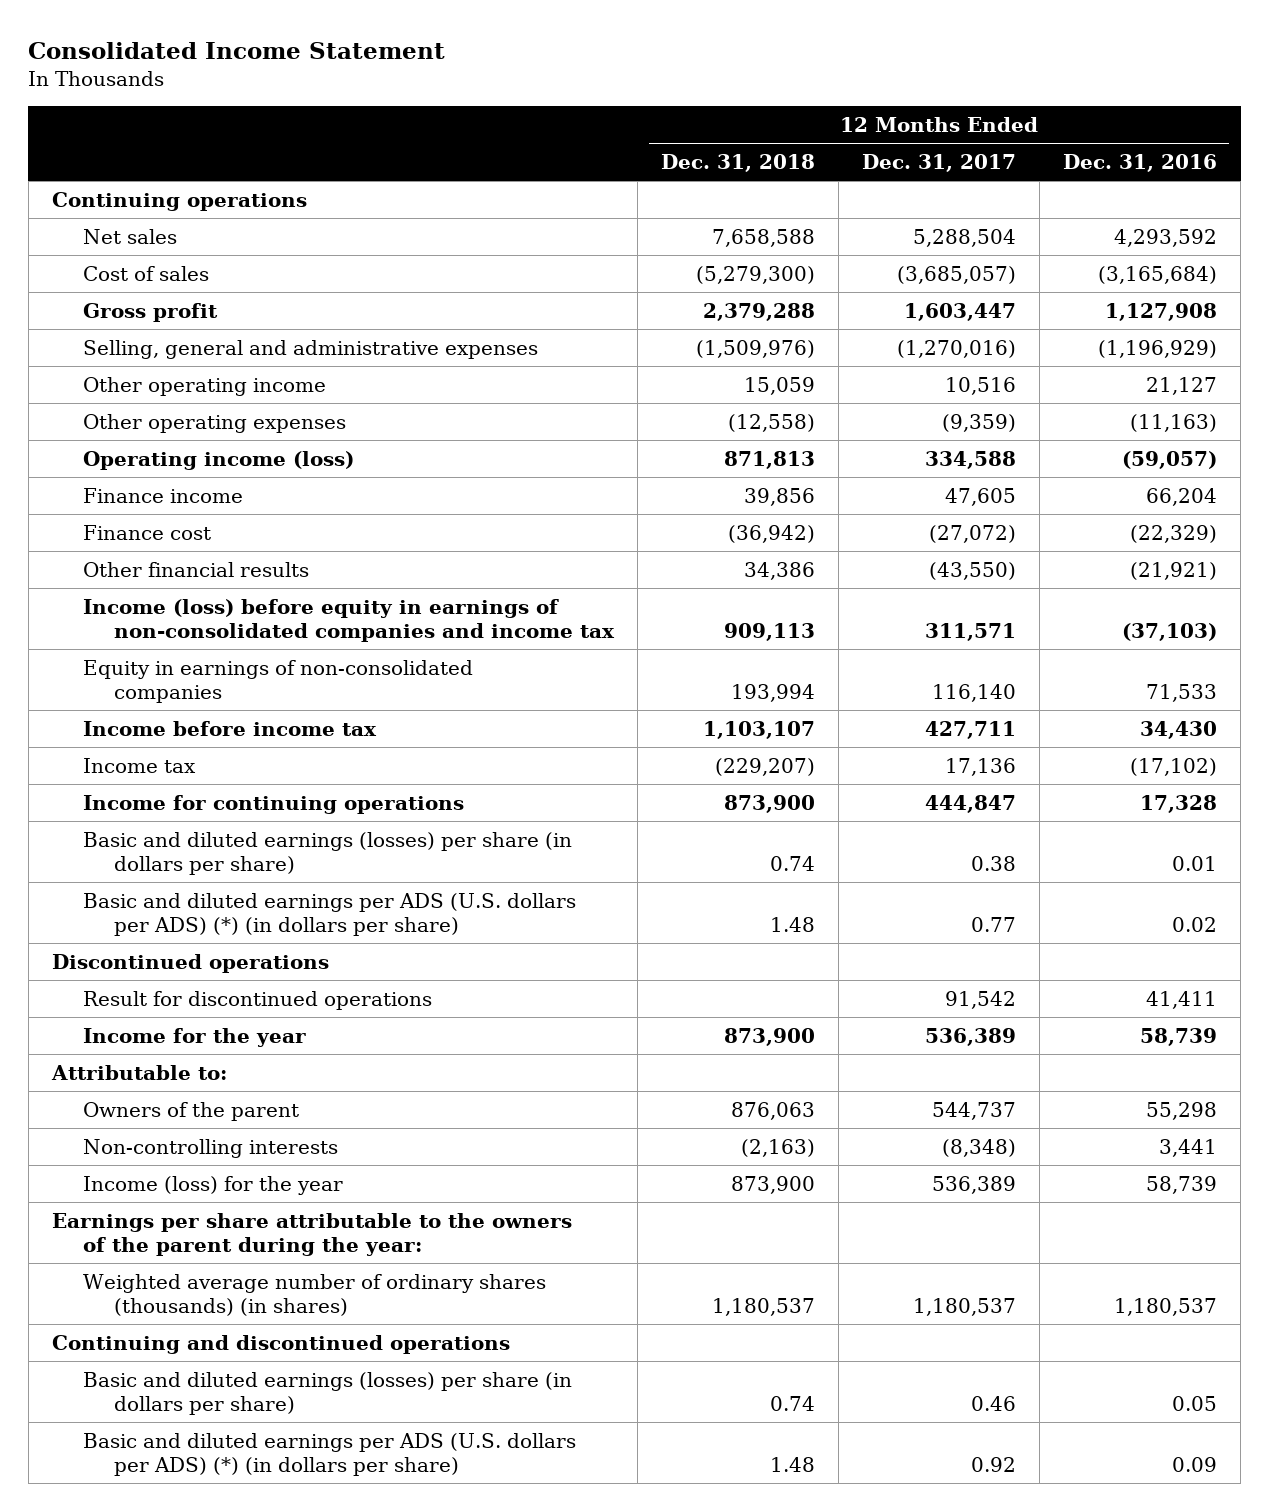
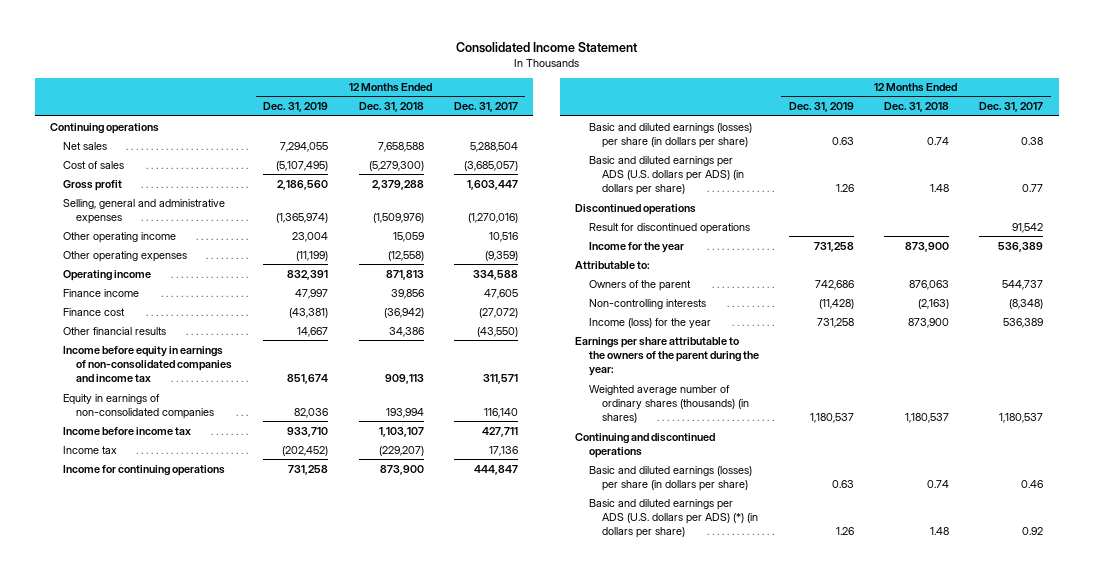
- | 12 Months Ended Dec. 31, 2018 | 12 Months Ended Dec. 31, 2017 | 12 Months Ended Dec. 31, 2016
+ | 12 Months Ended Dec. 31, 2019 | 12 Months Ended Dec. 31, 2018 | 12 Months Ended Dec. 31, 2017
- Operating income (loss) | 871,813 | 334,588 | (59,057)
+ Operating income | 832,391 | 871,813 | 334,588
- Income (loss) before equity in earnings of non-consolidated companies and income tax | 909,113 | 311,571 | (37,103)
+ Income before equity in earnings of non-consolidated companies and income tax | 851,674 | 909,113 | 311,571
- Basic and diluted earnings per ADS (U.S. dollars per ADS) (*) (in dollars per share) | 1.48 | 0.77 | 0.02
+ Basic and diluted earnings per ADS (U.S. dollars per ADS) (in dollars per share) | 1.26 | 1.48 | 0.77

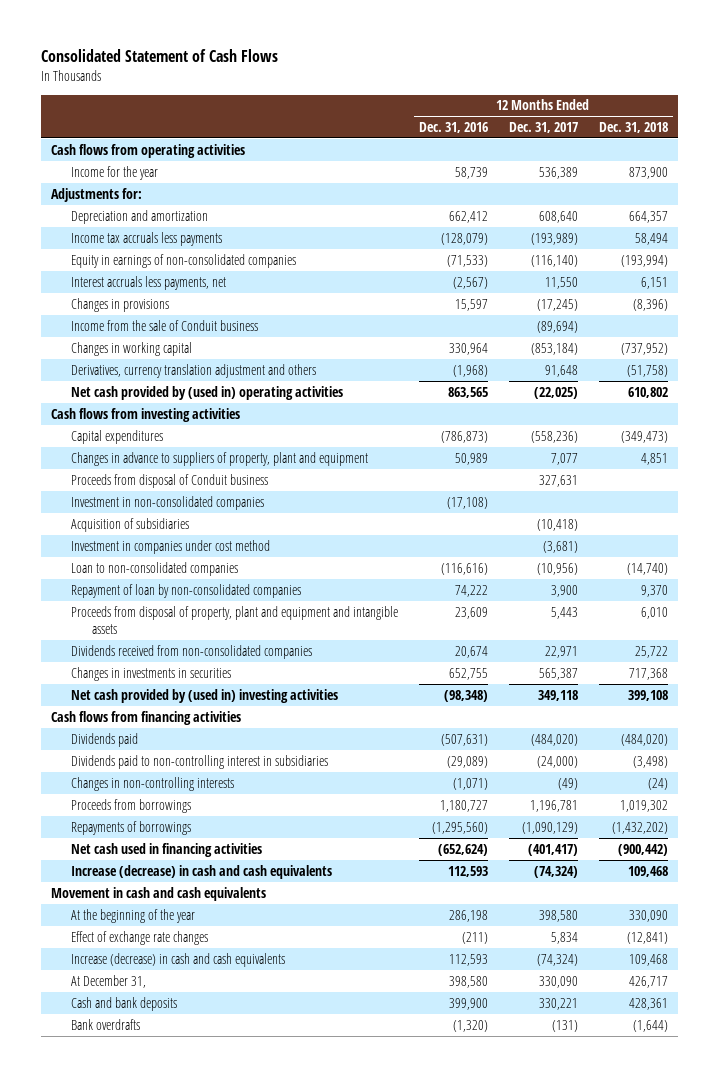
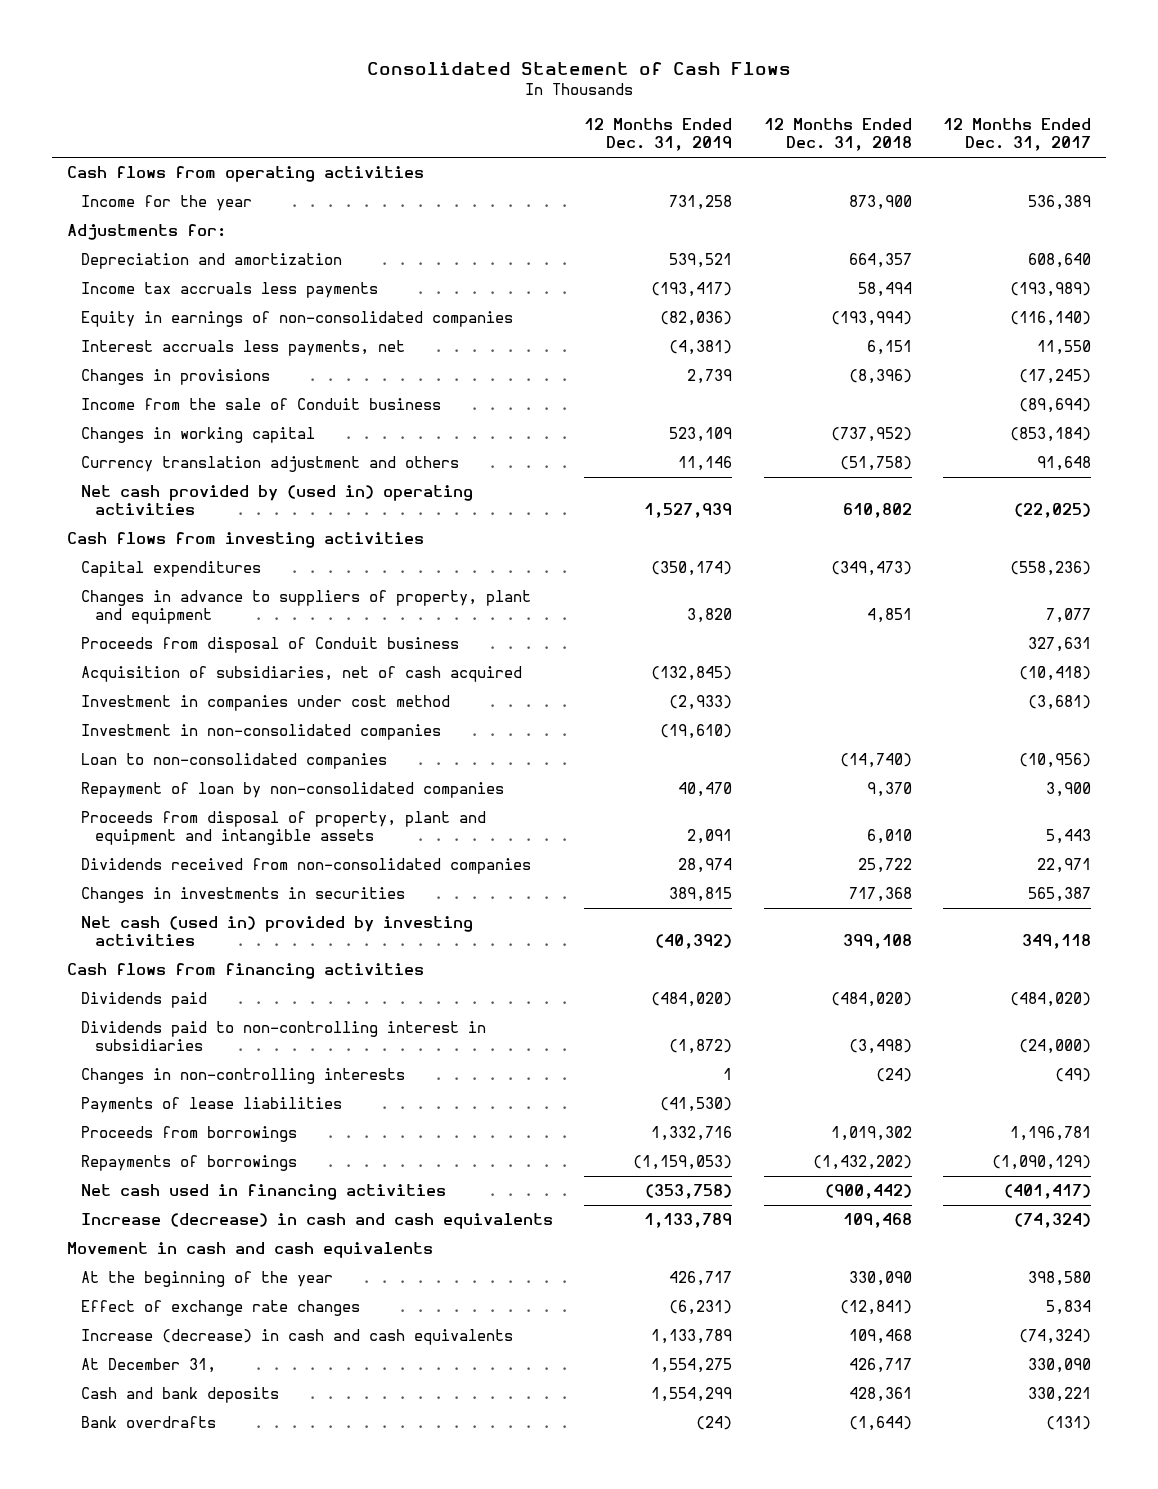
- | 12 Months Ended Dec. 31, 2016 | 12 Months Ended Dec. 31, 2017 | 12 Months Ended Dec. 31, 2018
+ | 12 Months Ended Dec. 31, 2019 | 12 Months Ended Dec. 31, 2018 | 12 Months Ended Dec. 31, 2017
- Derivatives, currency translation adjustment and others | (1,968) | 91,648 | (51,758)
+ Currency translation adjustment and others | 11,146 | (51,758) | 91,648
- Acquisition of subsidiaries | | (10,418) |
+ Acquisition of subsidiaries, net of cash acquired | (132,845) | | (10,418)
moved down: Investment in non-consolidated companies | (19,610) | |
- Net cash provided by (used in) investing activities | (98,348) | 349,118 | 399,108
+ Net cash (used in) provided by investing activities | (40,392) | 399,108 | 349,118
+ Payments of lease liabilities | (41,530) | |

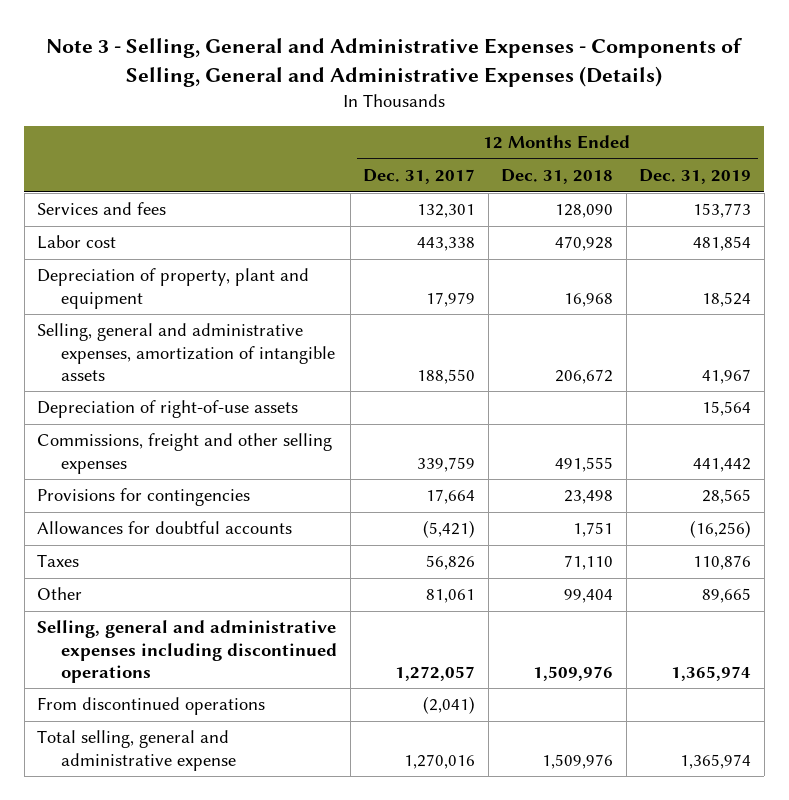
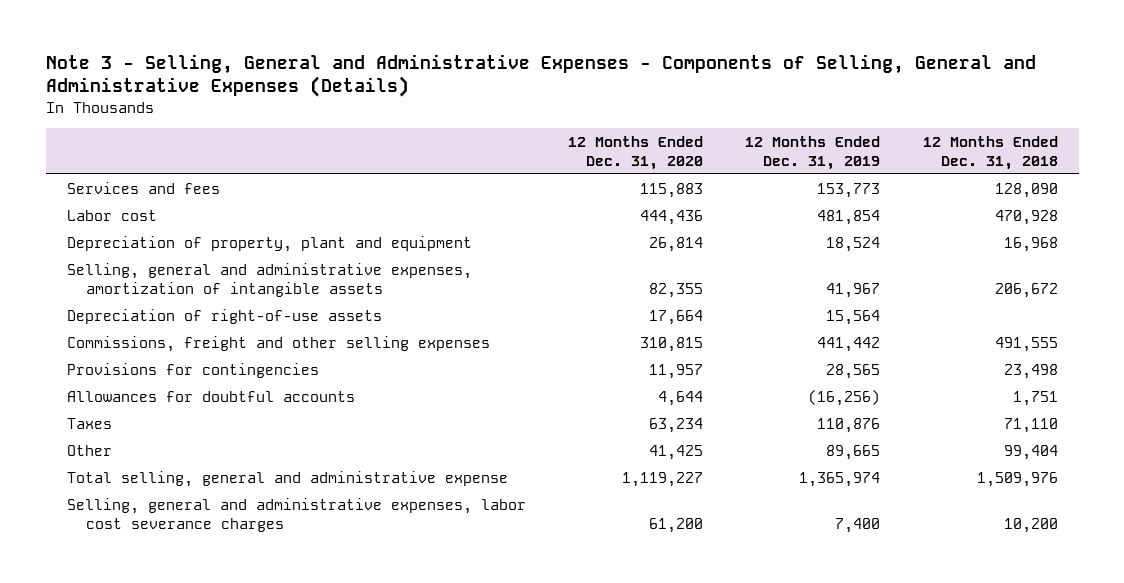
- | 12 Months Ended Dec. 31, 2017 | 12 Months Ended Dec. 31, 2018 | 12 Months Ended Dec. 31, 2019
+ | 12 Months Ended Dec. 31, 2020 | 12 Months Ended Dec. 31, 2019 | 12 Months Ended Dec. 31, 2018
- Selling, general and administrative expenses including discontinued operations | 1,272,057 | 1,509,976 | 1,365,974
- From discontinued operations | (2,041) | |
+ Selling, general and administrative expenses, labor cost severance charges | 61,200 | 7,400 | 10,200

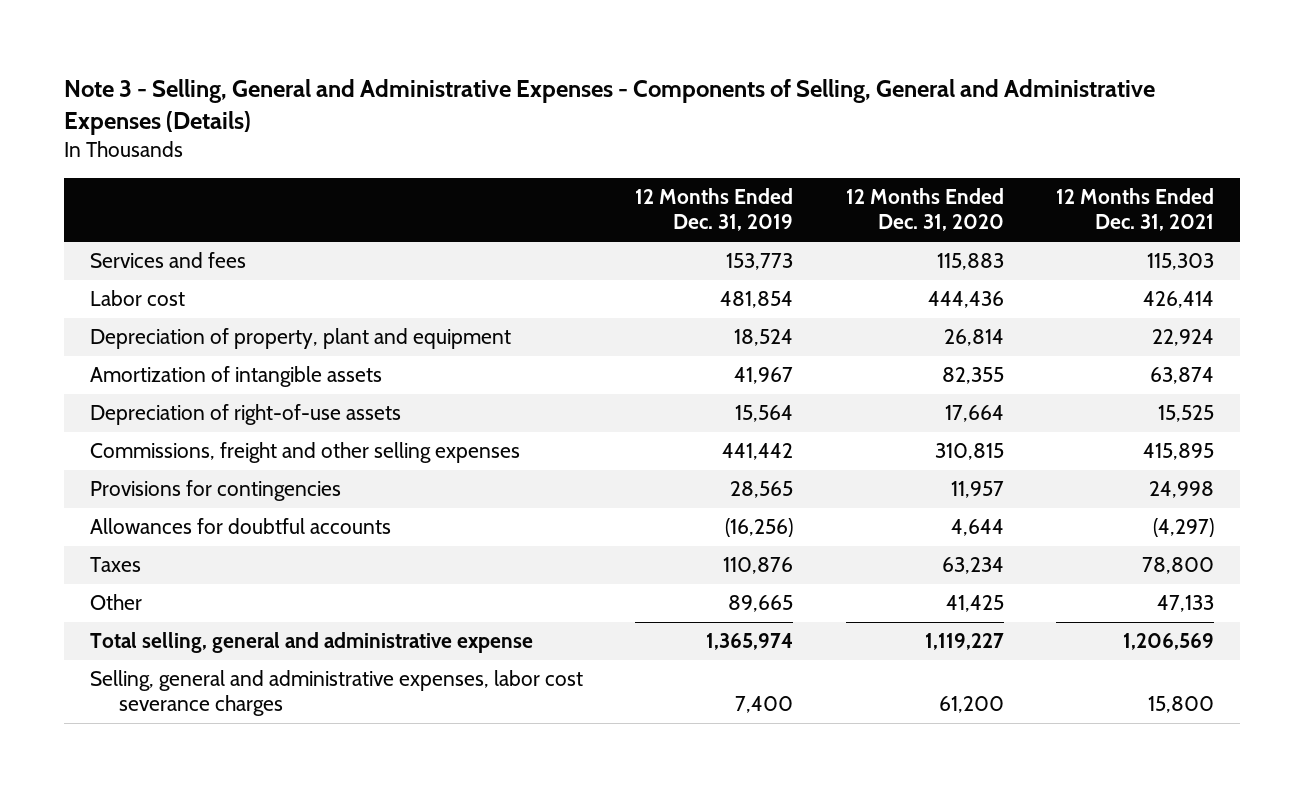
- | 12 Months Ended Dec. 31, 2020 | 12 Months Ended Dec. 31, 2019 | 12 Months Ended Dec. 31, 2018
+ | 12 Months Ended Dec. 31, 2019 | 12 Months Ended Dec. 31, 2020 | 12 Months Ended Dec. 31, 2021
- Selling, general and administrative expenses, amortization of intangible assets | 82,355 | 41,967 | 206,672
+ Amortization of intangible assets | 41,967 | 82,355 | 63,874

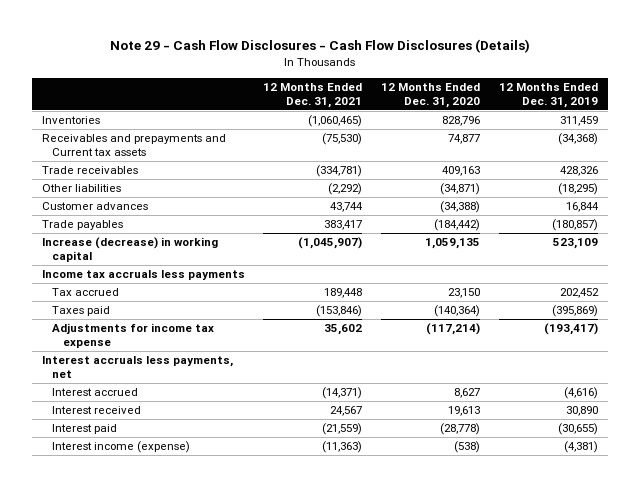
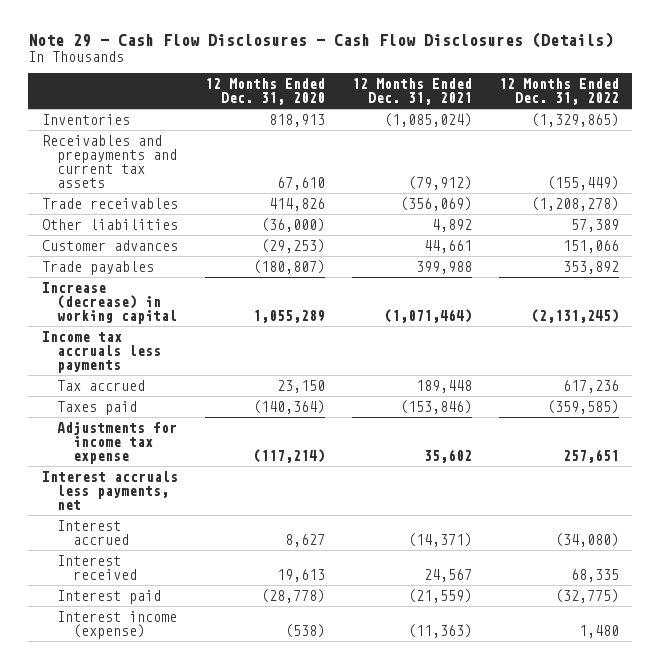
- | 12 Months Ended Dec. 31, 2021 | 12 Months Ended Dec. 31, 2020 | 12 Months Ended Dec. 31, 2019
+ | 12 Months Ended Dec. 31, 2020 | 12 Months Ended Dec. 31, 2021 | 12 Months Ended Dec. 31, 2022
- Inventories | (1,060,465) | 828,796 | 311,459
- Receivables and prepayments and Current tax assets | (75,530) | 74,877 | (34,368)
- Trade receivables | (334,781) | 409,163 | 428,326
- Other liabilities | (2,292) | (34,871) | (18,295)
- Customer advances | 43,744 | (34,388) | 16,844
- Trade payables | 383,417 | (184,442) | (180,857)
- Increase (decrease) in working capital | (1,045,907) | 1,059,135 | 523,109
+ Inventories | 818,913 | (1,085,024) | (1,329,865)
+ Receivables and prepayments and current tax assets | 67,610 | (79,912) | (155,449)
+ Trade receivables | 414,826 | (356,069) | (1,208,278)
+ Other liabilities | (36,000) | 4,892 | 57,389
+ Customer advances | (29,253) | 44,661 | 151,066
+ Trade payables | (180,807) | 399,988 | 353,892
+ Increase (decrease) in working capital | 1,055,289 | (1,071,464) | (2,131,245)

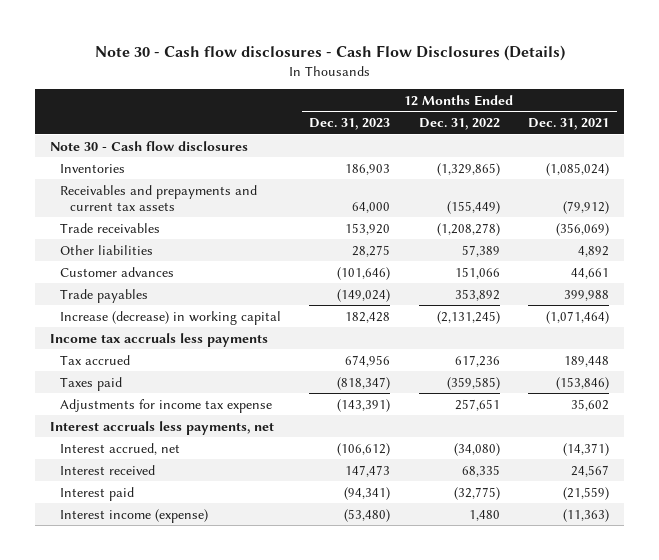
- Note 29 - Cash Flow Disclosures - Cash Flow Disclosures (Details)
+ Note 30 - Cash flow disclosures - Cash Flow Disclosures (Details)
- | 12 Months Ended Dec. 31, 2020 | 12 Months Ended Dec. 31, 2021 | 12 Months Ended Dec. 31, 2022
+ | 12 Months Ended Dec. 31, 2023 | 12 Months Ended Dec. 31, 2022 | 12 Months Ended Dec. 31, 2021
+ Note 30 - Cash flow disclosures
- Interest accrued | 8,627 | (14,371) | (34,080)
+ Interest accrued, net | (106,612) | (34,080) | (14,371)

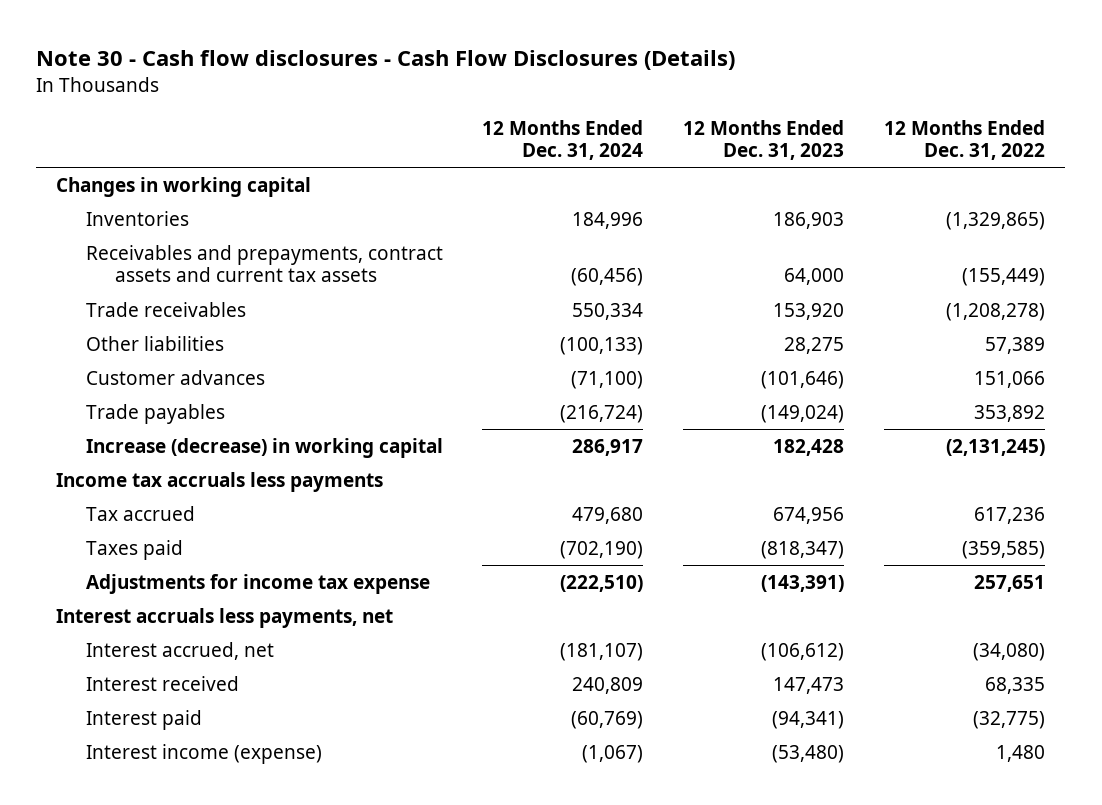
- | 12 Months Ended Dec. 31, 2023 | 12 Months Ended Dec. 31, 2022 | 12 Months Ended Dec. 31, 2021
+ | 12 Months Ended Dec. 31, 2024 | 12 Months Ended Dec. 31, 2023 | 12 Months Ended Dec. 31, 2022
- Note 30 - Cash flow disclosures
+ Changes in working capital
- Receivables and prepayments and current tax assets | 64,000 | (155,449) | (79,912)
+ Receivables and prepayments, contract assets and current tax assets | (60,456) | 64,000 | (155,449)

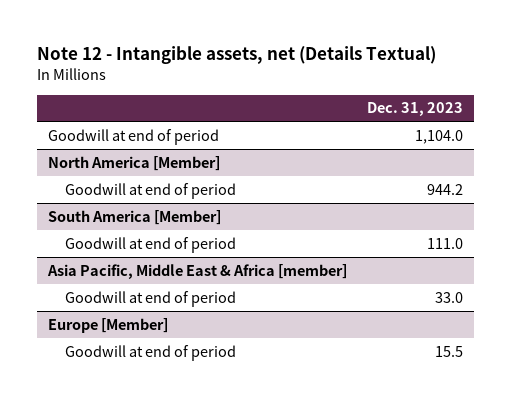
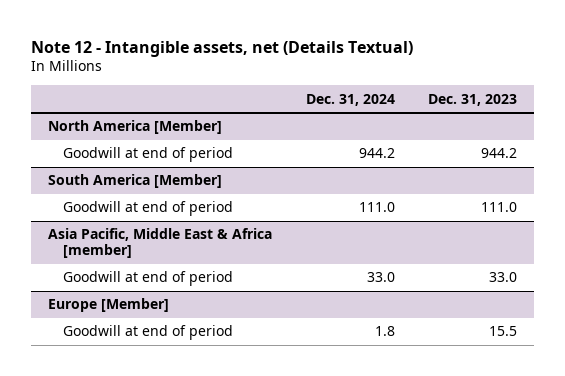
- | Dec. 31, 2023
+ | Dec. 31, 2024 | Dec. 31, 2023
- Goodwill at end of period | 1,104.0

